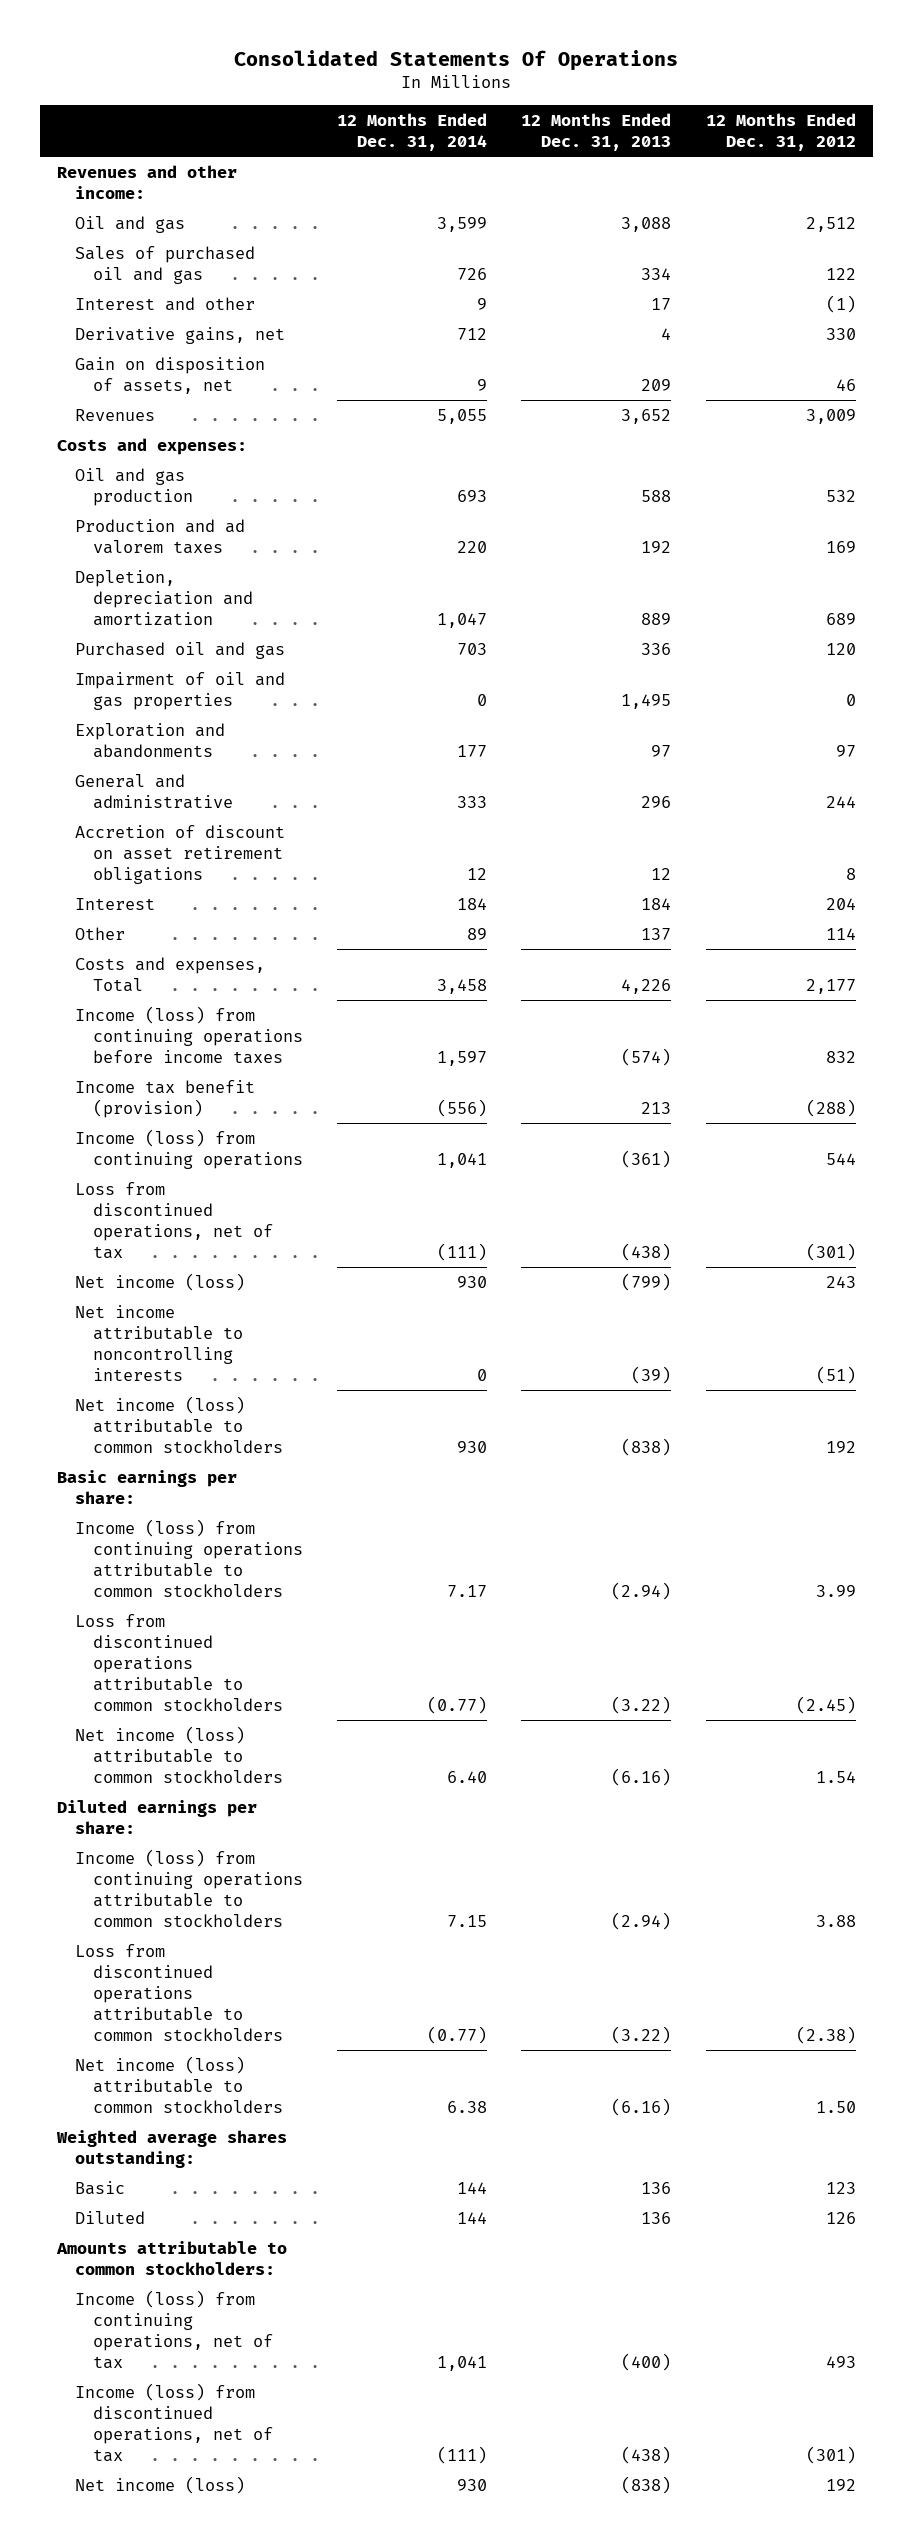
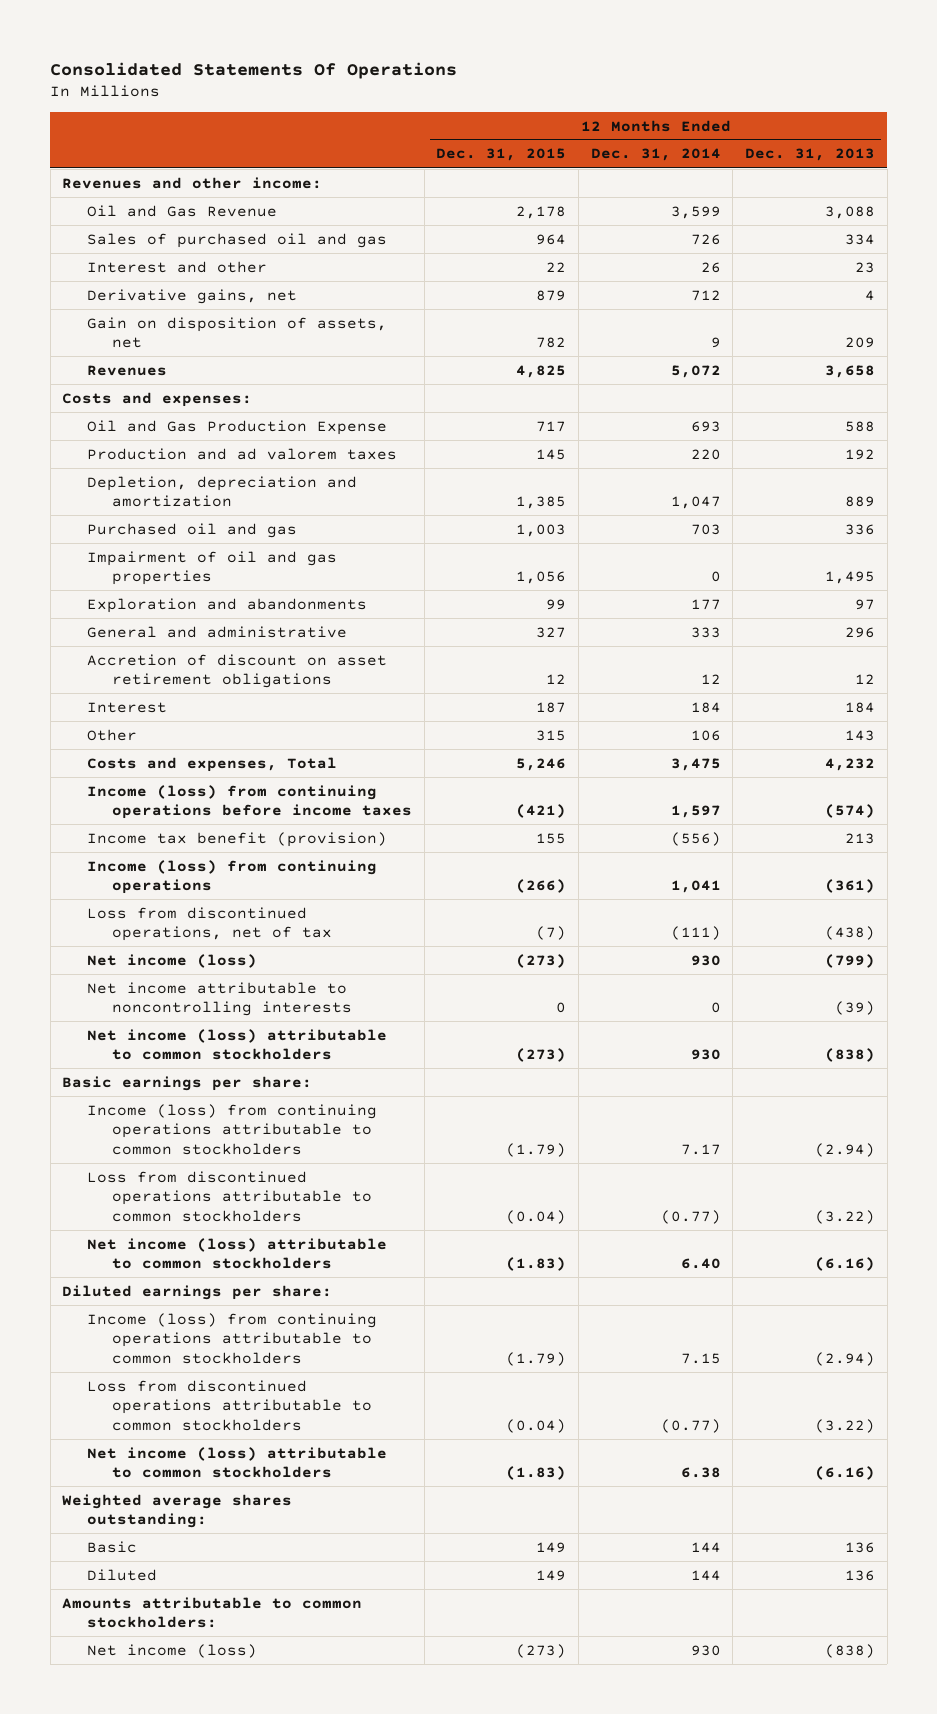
- | 12 Months Ended Dec. 31, 2014 | 12 Months Ended Dec. 31, 2013 | 12 Months Ended Dec. 31, 2012
+ | 12 Months Ended Dec. 31, 2015 | 12 Months Ended Dec. 31, 2014 | 12 Months Ended Dec. 31, 2013
- Oil and gas | 3,599 | 3,088 | 2,512
+ Oil and Gas Revenue | 2,178 | 3,599 | 3,088
- Interest and other | 9 | 17 | (1)
+ Interest and other | 22 | 26 | 23
- Revenues | 5,055 | 3,652 | 3,009
+ Revenues | 4,825 | 5,072 | 3,658
- Oil and gas production | 693 | 588 | 532
+ Oil and Gas Production Expense | 717 | 693 | 588
- Other | 89 | 137 | 114
- Costs and expenses, Total | 3,458 | 4,226 | 2,177
+ Other | 315 | 106 | 143
+ Costs and expenses, Total | 5,246 | 3,475 | 4,232
- Income (loss) from continuing operations, net of tax | 1,041 | (400) | 493
- Income (loss) from discontinued operations, net of tax | (111) | (438) | (301)

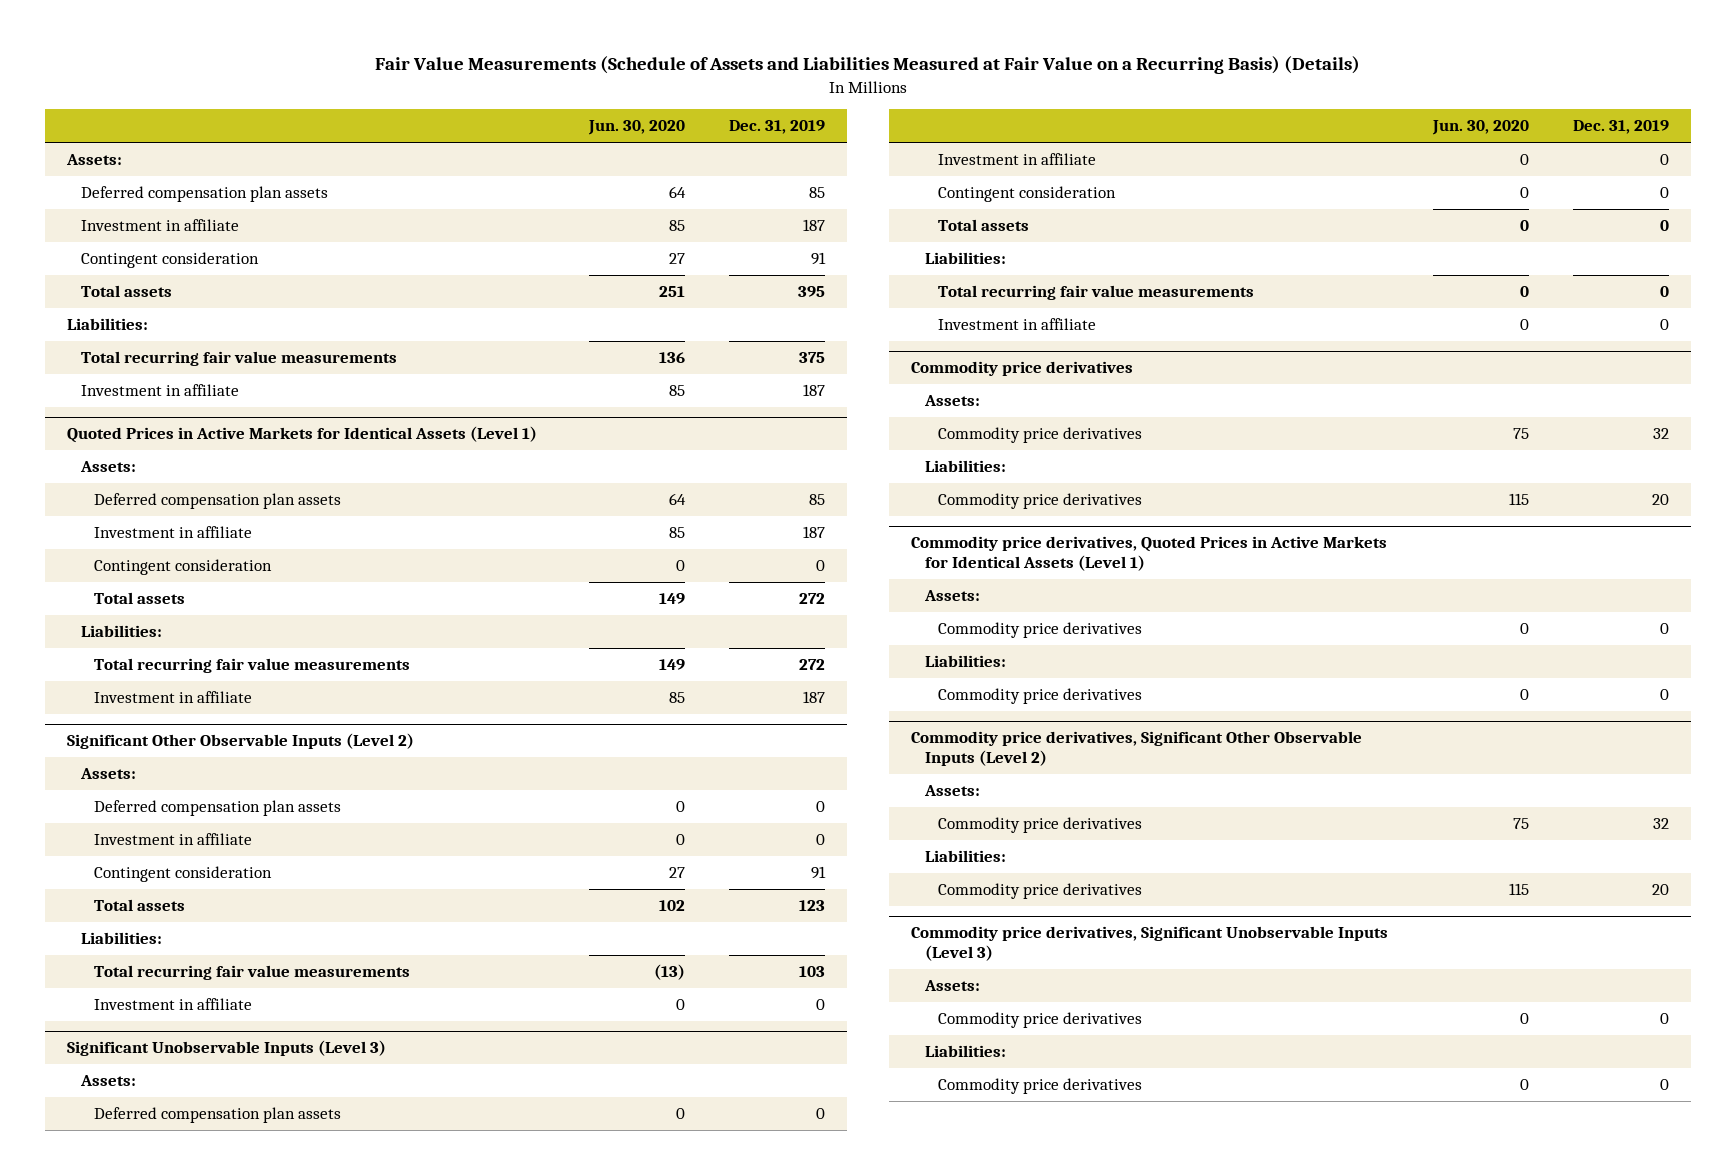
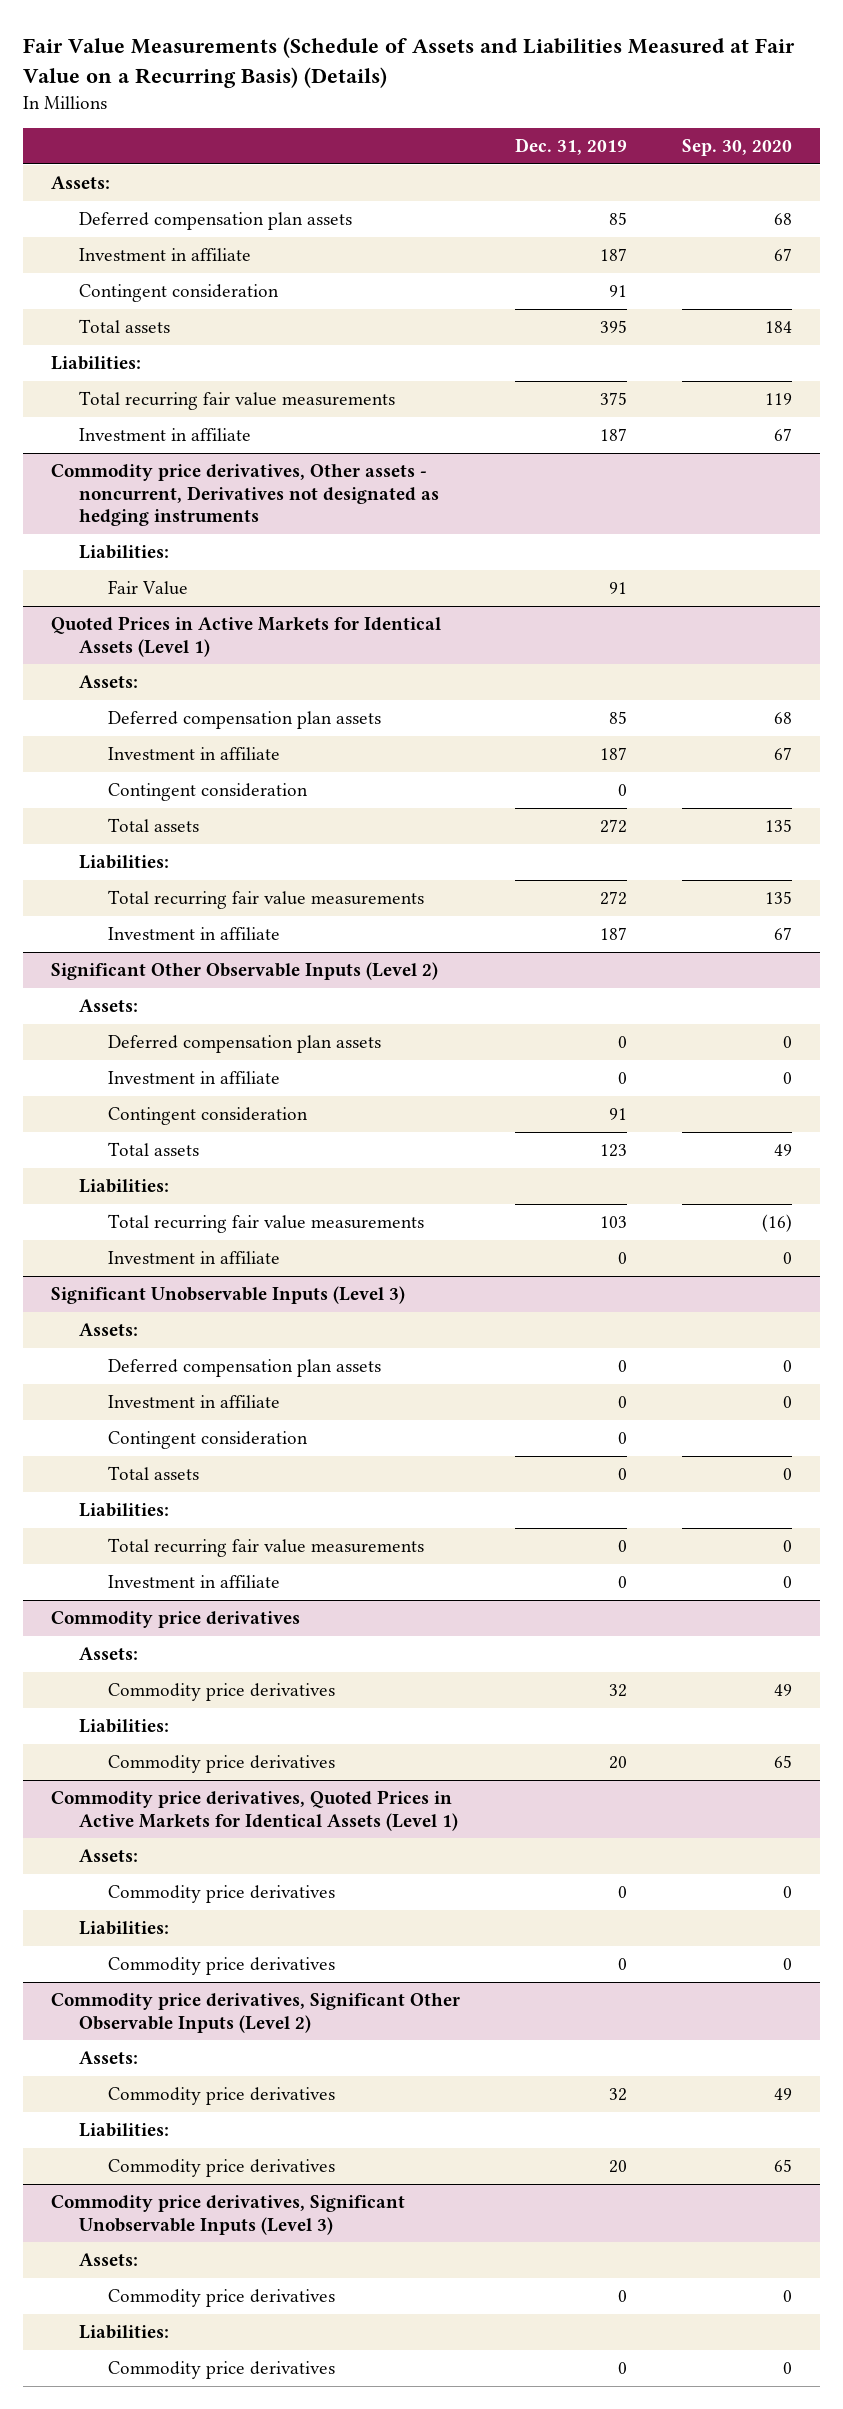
- | Jun. 30, 2020 | Dec. 31, 2019
+ | Dec. 31, 2019 | Sep. 30, 2020
+ Commodity price derivatives, Other assets - noncurrent, Derivatives not designated as hedging instruments
+ Liabilities:
+ Fair Value | 91 |

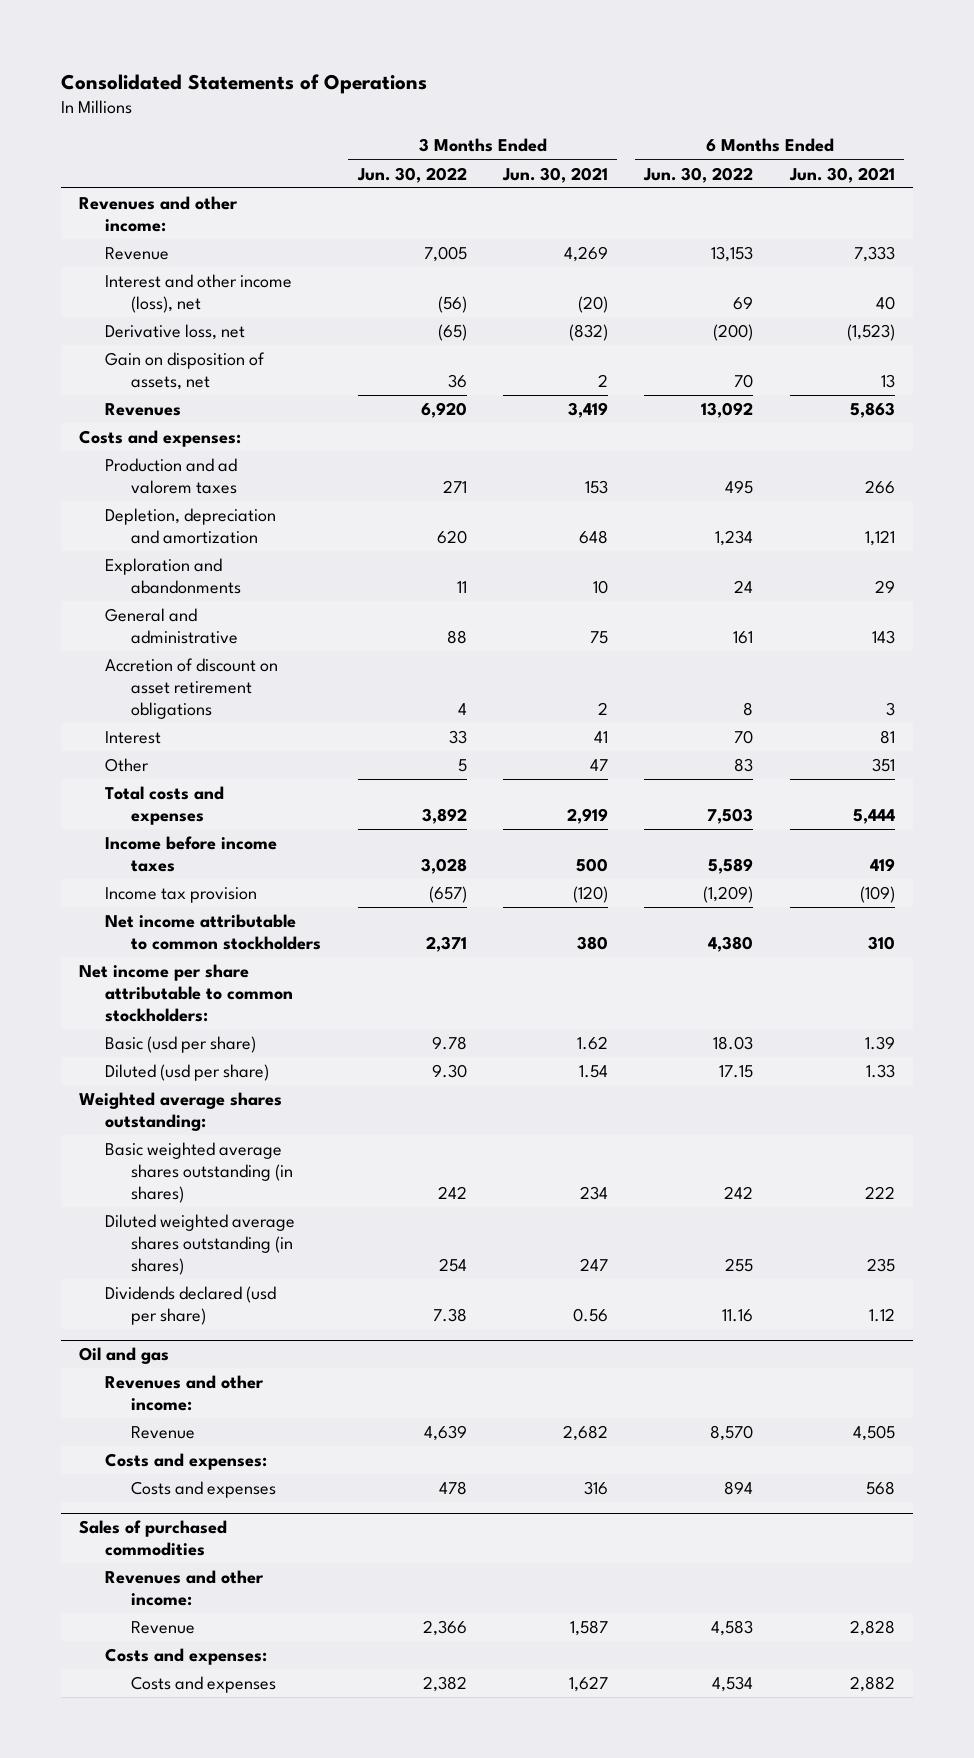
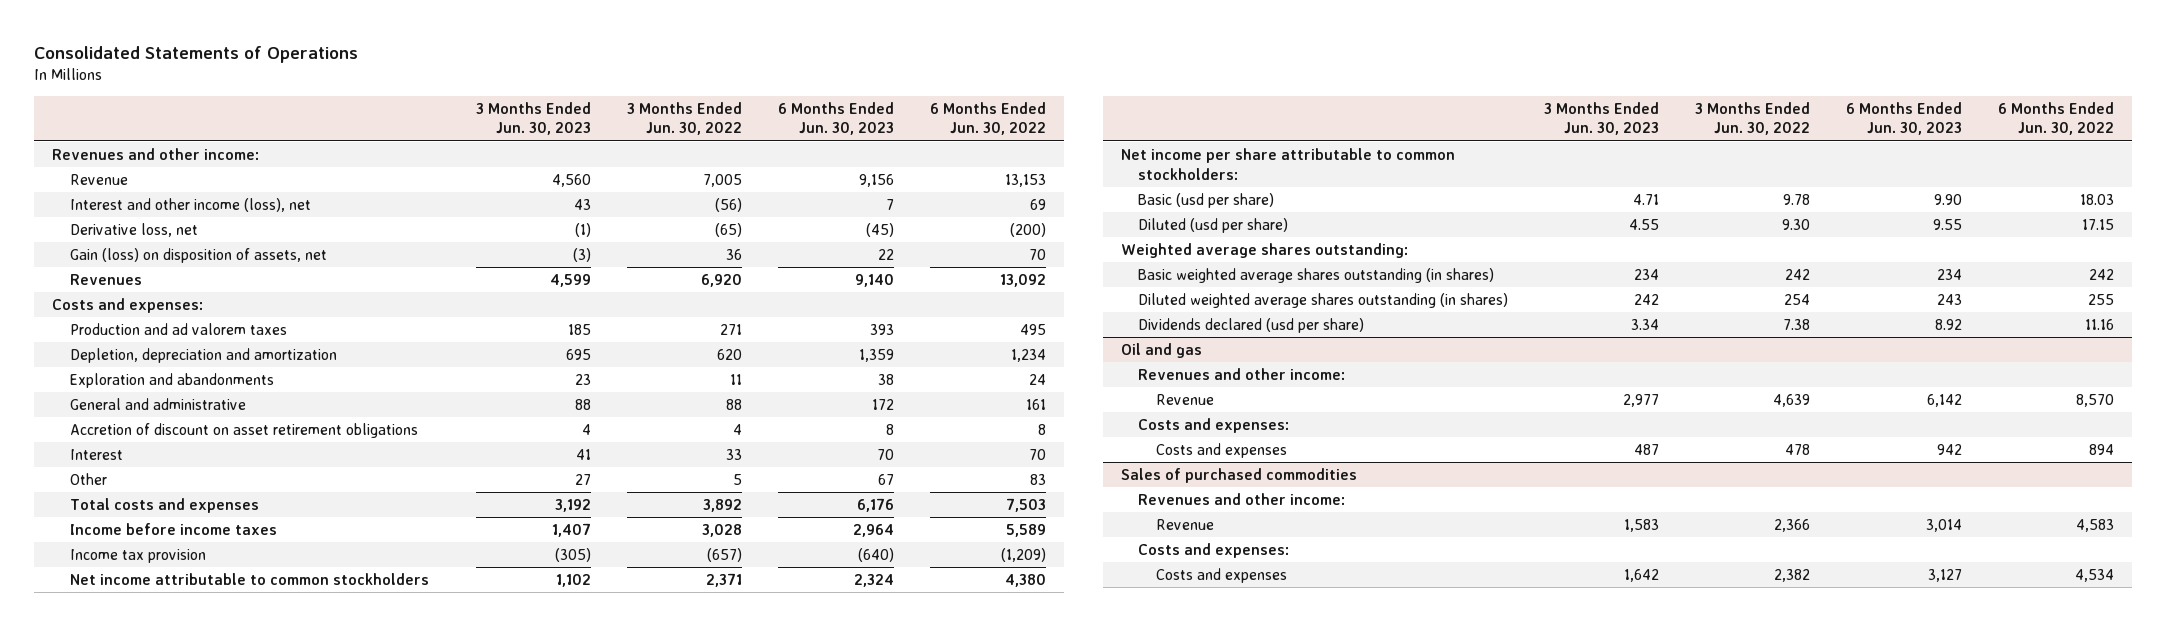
- | 3 Months Ended Jun. 30, 2022 | 3 Months Ended Jun. 30, 2021 | 6 Months Ended Jun. 30, 2022 | 6 Months Ended Jun. 30, 2021
+ | 3 Months Ended Jun. 30, 2023 | 3 Months Ended Jun. 30, 2022 | 6 Months Ended Jun. 30, 2023 | 6 Months Ended Jun. 30, 2022
- Gain on disposition of assets, net | 36 | 2 | 70 | 13
+ Gain (loss) on disposition of assets, net | (3) | 36 | 22 | 70

